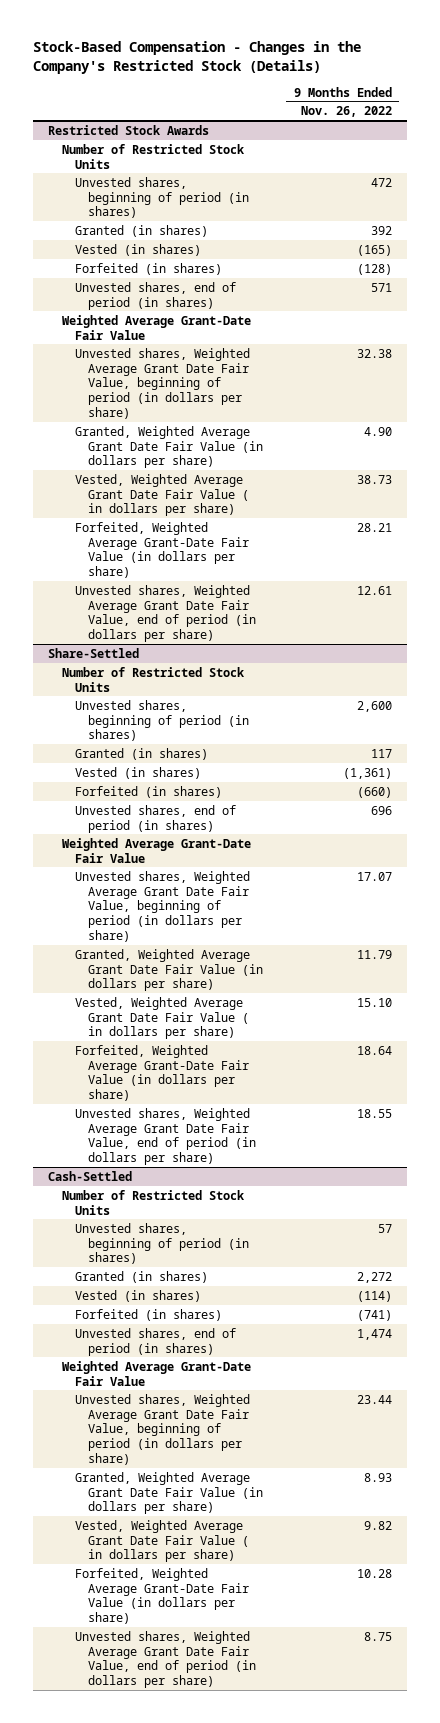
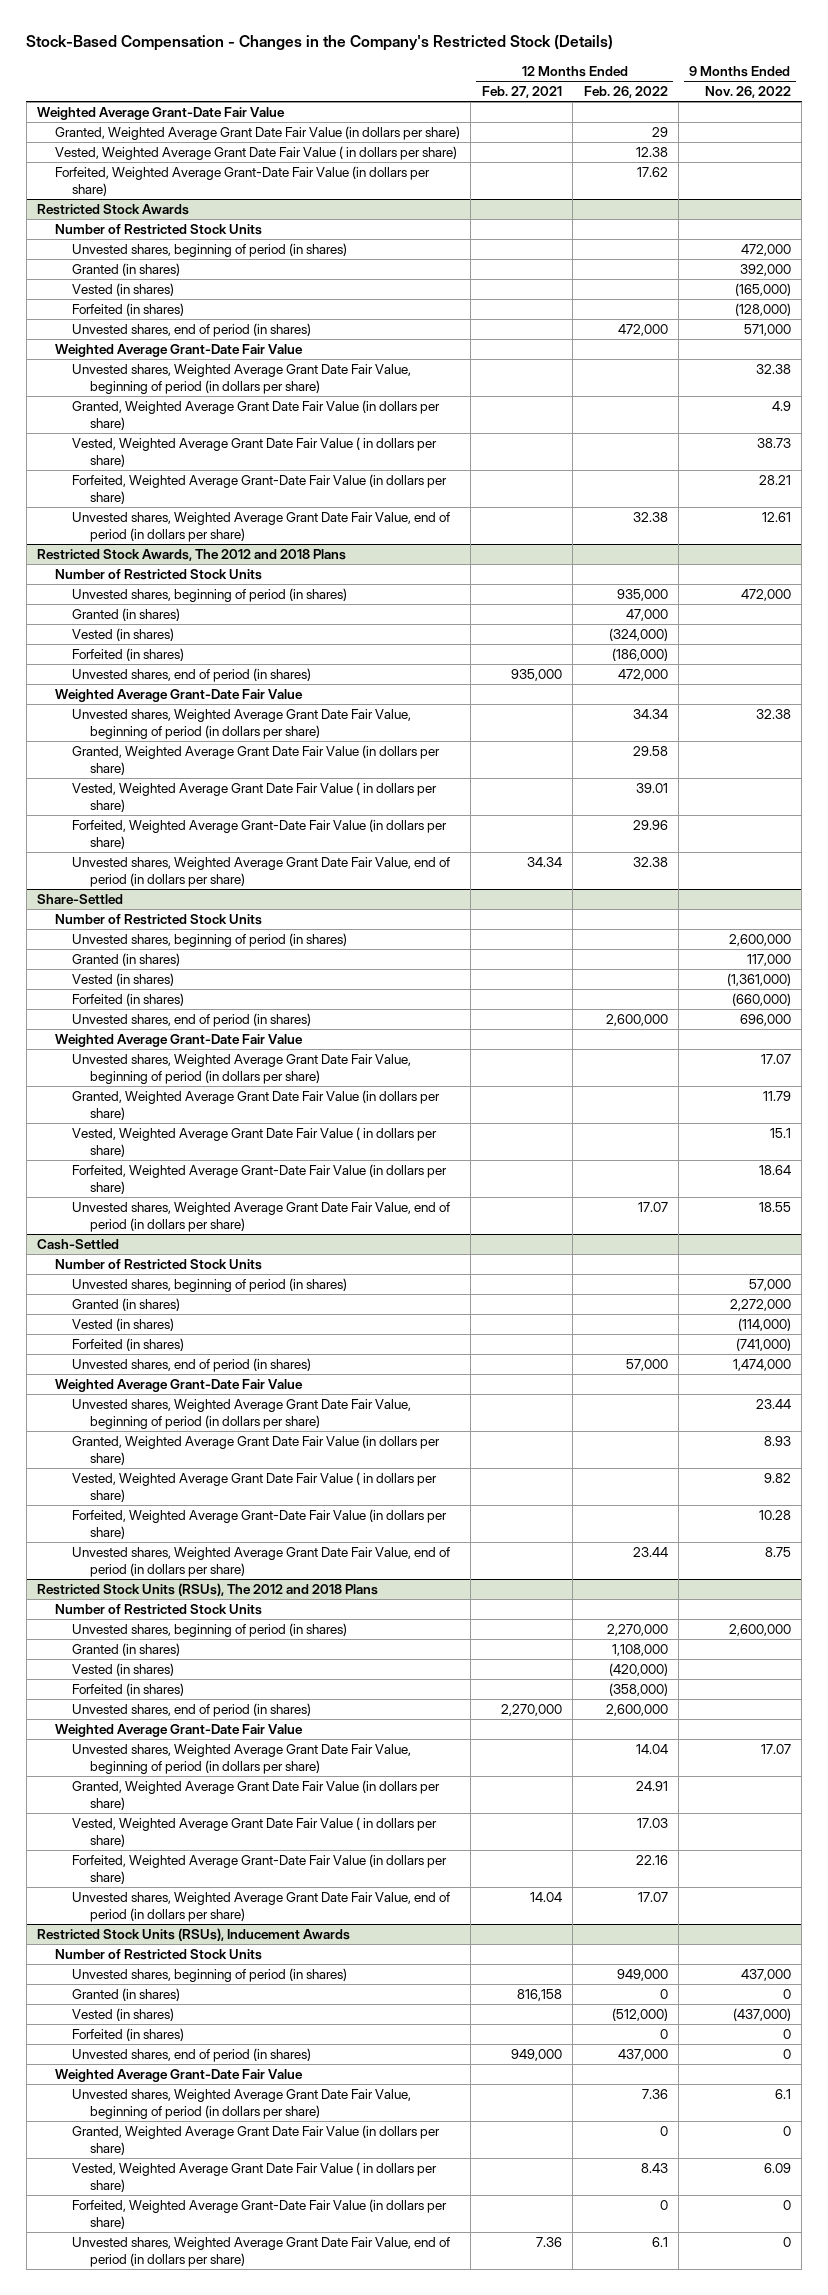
- | 9 Months Ended Nov. 26, 2022
+ | 12 Months Ended Feb. 27, 2021 | 12 Months Ended Feb. 26, 2022 | 9 Months Ended Nov. 26, 2022
+ Weighted Average Grant-Date Fair Value
+ Granted, Weighted Average Grant Date Fair Value (in dollars per share) | | 29 |
+ Vested, Weighted Average Grant Date Fair Value ( in dollars per share) | | 12.38 |
+ Forfeited, Weighted Average Grant-Date Fair Value (in dollars per share) | | 17.62 |
@ Restricted Stock Awards
- Unvested shares, beginning of period (in shares) | 472
- Granted (in shares) | 392
- Vested (in shares) | (165)
- Forfeited (in shares) | (128)
- Unvested shares, end of period (in shares) | 571
+ Unvested shares, beginning of period (in shares) | | | 472,000
+ Granted (in shares) | | | 392,000
+ Vested (in shares) | | | (165,000)
+ Forfeited (in shares) | | | (128,000)
+ Unvested shares, end of period (in shares) | | 472,000 | 571,000
- Granted, Weighted Average Grant Date Fair Value (in dollars per share) | 4.90
+ Granted, Weighted Average Grant Date Fair Value (in dollars per share) | | | 4.9
+ Restricted Stock Awards, The 2012 and 2018 Plans
+ Number of Restricted Stock Units
+ Unvested shares, beginning of period (in shares) | | 935,000 | 472,000
+ Granted (in shares) | | 47,000 |
+ Vested (in shares) | | (324,000) |
+ Forfeited (in shares) | | (186,000) |
+ Unvested shares, end of period (in shares) | 935,000 | 472,000 |
+ Weighted Average Grant-Date Fair Value
+ Unvested shares, Weighted Average Grant Date Fair Value, beginning of period (in dollars per share) | | 34.34 | 32.38
+ Granted, Weighted Average Grant Date Fair Value (in dollars per share) | | 29.58 |
+ Vested, Weighted Average Grant Date Fair Value ( in dollars per share) | | 39.01 |
+ Forfeited, Weighted Average Grant-Date Fair Value (in dollars per share) | | 29.96 |
+ Unvested shares, Weighted Average Grant Date Fair Value, end of period (in dollars per share) | 34.34 | 32.38 |
@ Share-Settled
- Unvested shares, beginning of period (in shares) | 2,600
- Granted (in shares) | 117
- Vested (in shares) | (1,361)
- Forfeited (in shares) | (660)
- Unvested shares, end of period (in shares) | 696
+ Unvested shares, beginning of period (in shares) | | | 2,600,000
+ Granted (in shares) | | | 117,000
+ Vested (in shares) | | | (1,361,000)
+ Forfeited (in shares) | | | (660,000)
+ Unvested shares, end of period (in shares) | | 2,600,000 | 696,000
- Vested, Weighted Average Grant Date Fair Value ( in dollars per share) | 15.10
+ Vested, Weighted Average Grant Date Fair Value ( in dollars per share) | | | 15.1
@ Cash-Settled
- Unvested shares, beginning of period (in shares) | 57
- Granted (in shares) | 2,272
- Vested (in shares) | (114)
- Forfeited (in shares) | (741)
- Unvested shares, end of period (in shares) | 1,474
+ Unvested shares, beginning of period (in shares) | | | 57,000
+ Granted (in shares) | | | 2,272,000
+ Vested (in shares) | | | (114,000)
+ Forfeited (in shares) | | | (741,000)
+ Unvested shares, end of period (in shares) | | 57,000 | 1,474,000
+ Restricted Stock Units (RSUs), The 2012 and 2018 Plans
+ Number of Restricted Stock Units
+ Unvested shares, beginning of period (in shares) | | 2,270,000 | 2,600,000
+ Granted (in shares) | | 1,108,000 |
+ Vested (in shares) | | (420,000) |
+ Forfeited (in shares) | | (358,000) |
+ Unvested shares, end of period (in shares) | 2,270,000 | 2,600,000 |
+ Weighted Average Grant-Date Fair Value
+ Unvested shares, Weighted Average Grant Date Fair Value, beginning of period (in dollars per share) | | 14.04 | 17.07
+ Granted, Weighted Average Grant Date Fair Value (in dollars per share) | | 24.91 |
+ Vested, Weighted Average Grant Date Fair Value ( in dollars per share) | | 17.03 |
+ Forfeited, Weighted Average Grant-Date Fair Value (in dollars per share) | | 22.16 |
+ Unvested shares, Weighted Average Grant Date Fair Value, end of period (in dollars per share) | 14.04 | 17.07 |
+ Restricted Stock Units (RSUs), Inducement Awards
+ Number of Restricted Stock Units
+ Unvested shares, beginning of period (in shares) | | 949,000 | 437,000
+ Granted (in shares) | 816,158 | 0 | 0
+ Vested (in shares) | | (512,000) | (437,000)
+ Forfeited (in shares) | | 0 | 0
+ Unvested shares, end of period (in shares) | 949,000 | 437,000 | 0
+ Weighted Average Grant-Date Fair Value
+ Unvested shares, Weighted Average Grant Date Fair Value, beginning of period (in dollars per share) | | 7.36 | 6.1
+ Granted, Weighted Average Grant Date Fair Value (in dollars per share) | | 0 | 0
+ Vested, Weighted Average Grant Date Fair Value ( in dollars per share) | | 8.43 | 6.09
+ Forfeited, Weighted Average Grant-Date Fair Value (in dollars per share) | | 0 | 0
+ Unvested shares, Weighted Average Grant Date Fair Value, end of period (in dollars per share) | 7.36 | 6.1 | 0

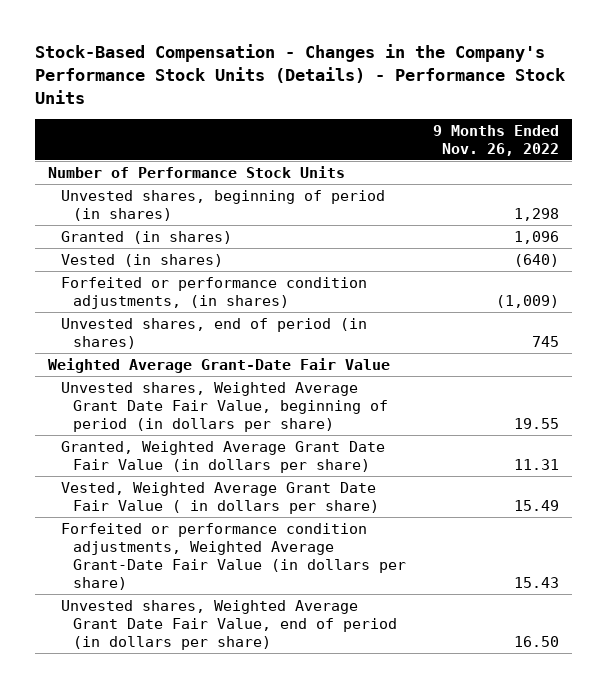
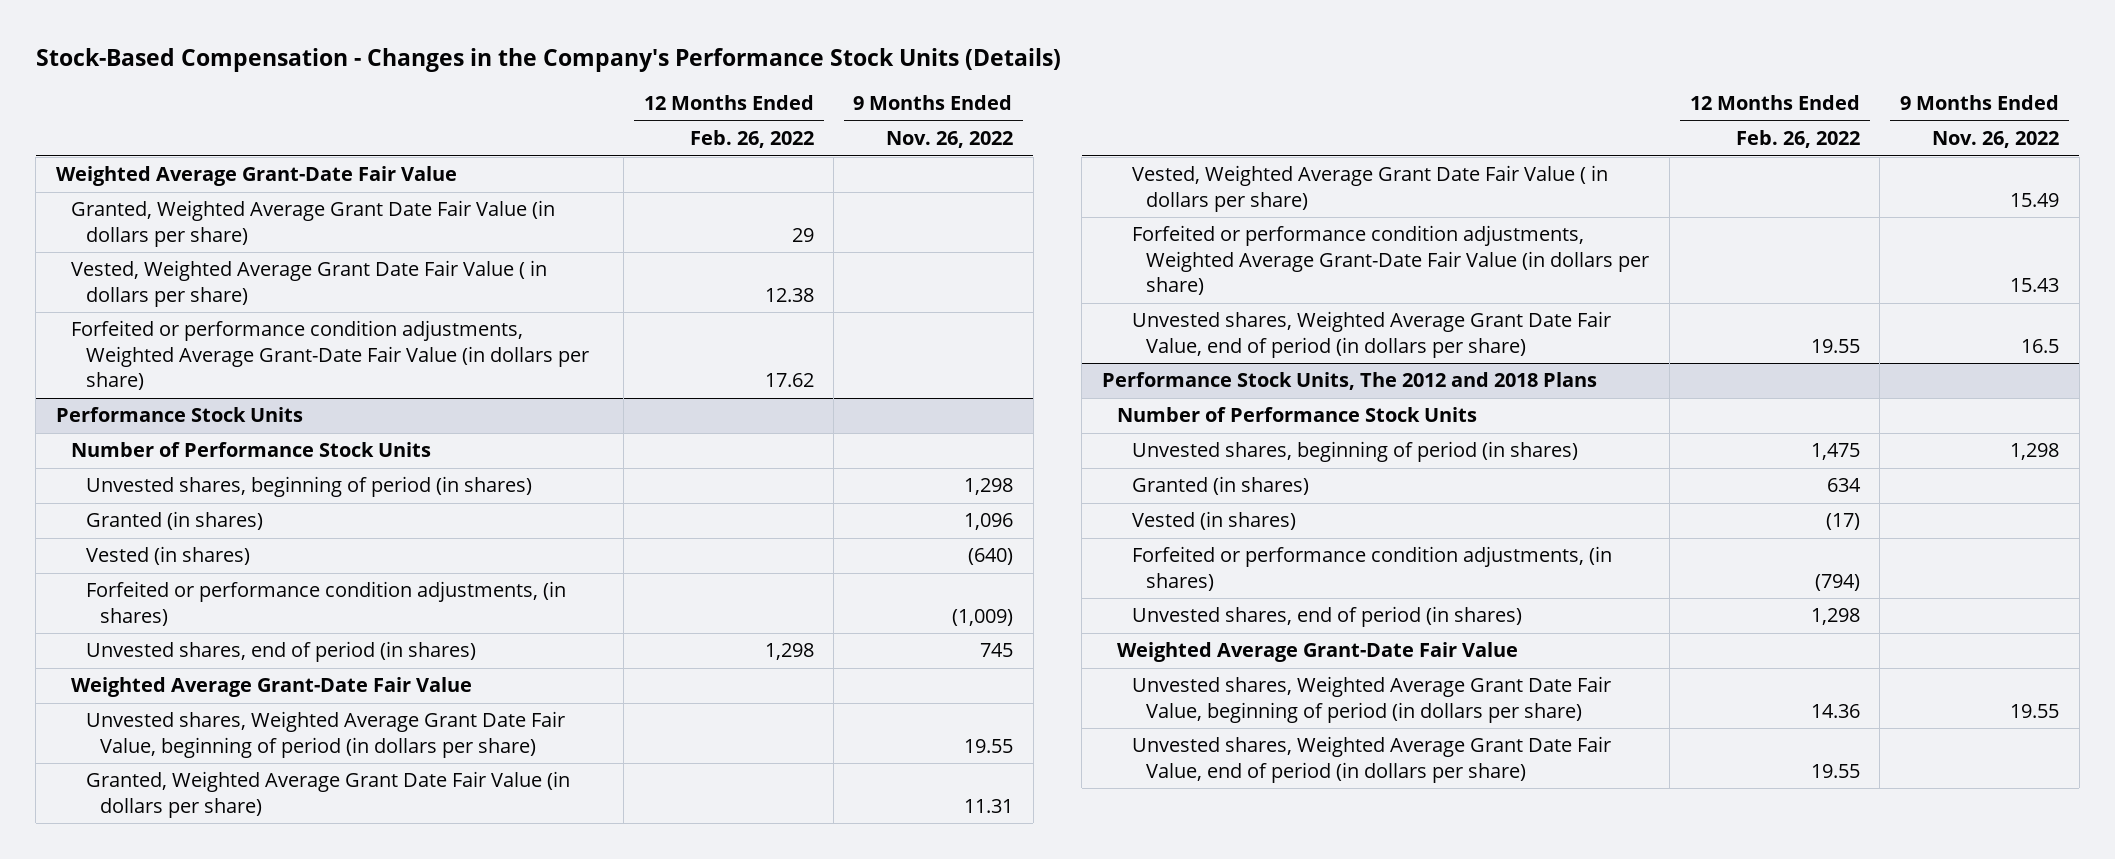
- Stock-Based Compensation - Changes in the Company's Performance Stock Units (Details) - Performance Stock Units
+ Stock-Based Compensation - Changes in the Company's Performance Stock Units (Details)
- | 9 Months Ended Nov. 26, 2022
+ | 12 Months Ended Feb. 26, 2022 | 9 Months Ended Nov. 26, 2022
+ Weighted Average Grant-Date Fair Value
+ Granted, Weighted Average Grant Date Fair Value (in dollars per share) | 29 |
+ Vested, Weighted Average Grant Date Fair Value ( in dollars per share) | 12.38 |
+ Forfeited or performance condition adjustments, Weighted Average Grant-Date Fair Value (in dollars per share) | 17.62 |
+ Performance Stock Units
- Unvested shares, Weighted Average Grant Date Fair Value, end of period (in dollars per share) | 16.50
+ Unvested shares, Weighted Average Grant Date Fair Value, end of period (in dollars per share) | 19.55 | 16.5
+ Performance Stock Units, The 2012 and 2018 Plans
+ Number of Performance Stock Units
+ Unvested shares, beginning of period (in shares) | 1,475 | 1,298
+ Granted (in shares) | 634 |
+ Vested (in shares) | (17) |
+ Forfeited or performance condition adjustments, (in shares) | (794) |
+ Unvested shares, end of period (in shares) | 1,298 |
+ Weighted Average Grant-Date Fair Value
+ Unvested shares, Weighted Average Grant Date Fair Value, beginning of period (in dollars per share) | 14.36 | 19.55
+ Unvested shares, Weighted Average Grant Date Fair Value, end of period (in dollars per share) | 19.55 |

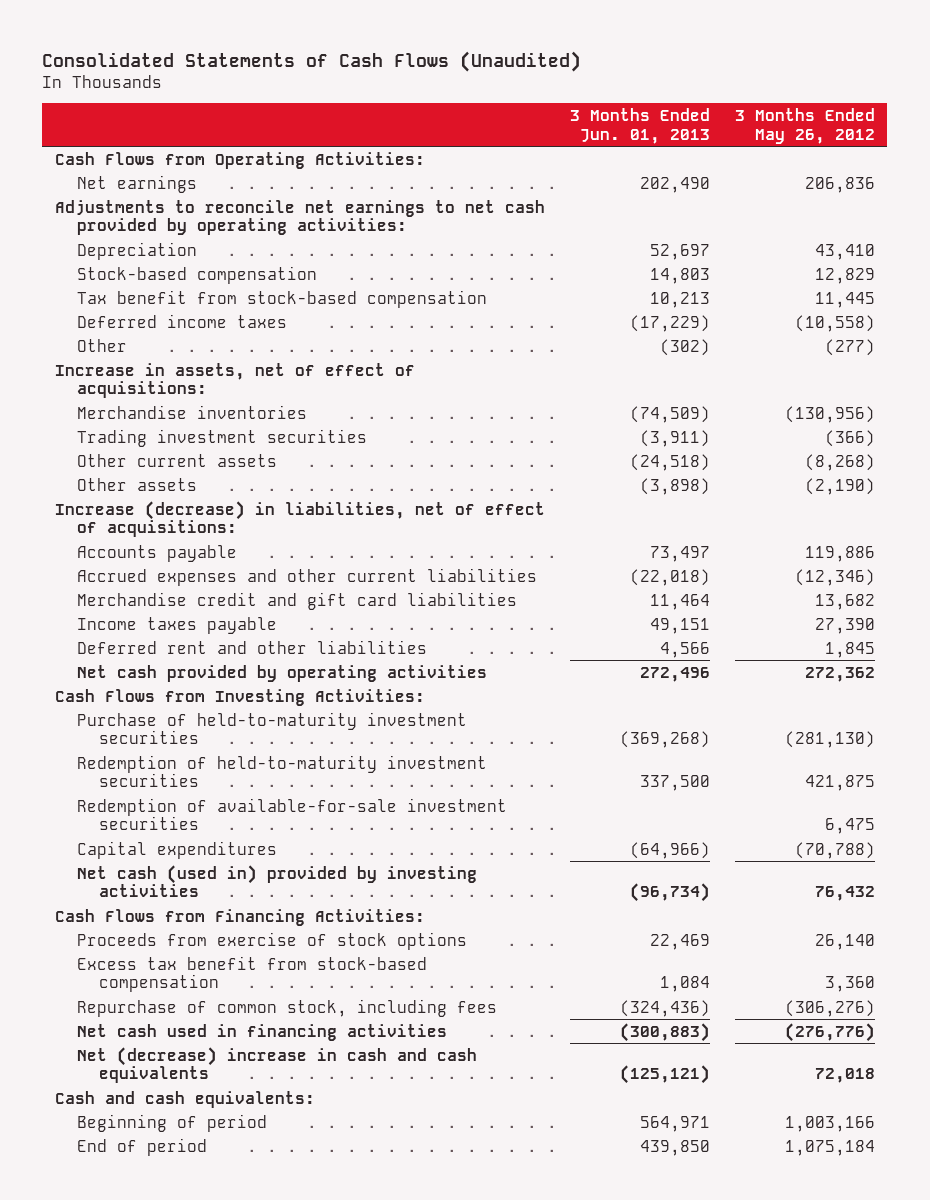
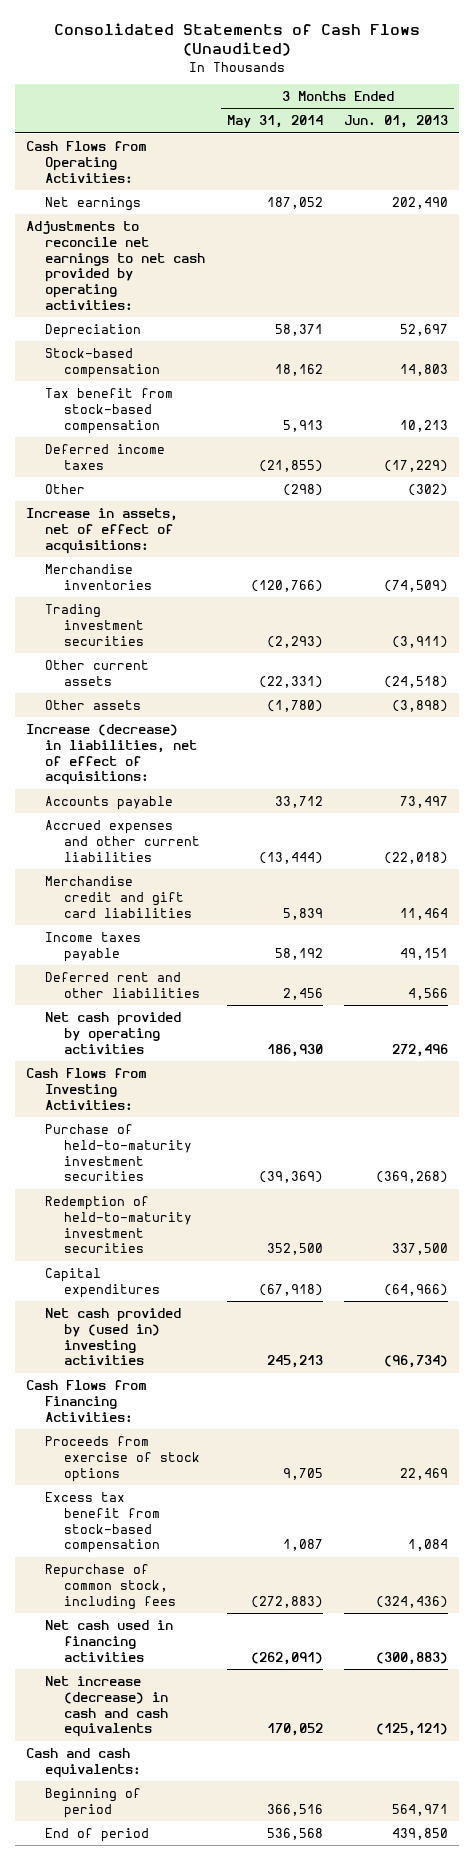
- | 3 Months Ended Jun. 01, 2013 | 3 Months Ended May 26, 2012
+ | 3 Months Ended May 31, 2014 | 3 Months Ended Jun. 01, 2013
- Redemption of available-for-sale investment securities | | 6,475
- Net cash (used in) provided by investing activities | (96,734) | 76,432
+ Net cash provided by (used in) investing activities | 245,213 | (96,734)
- Net (decrease) increase in cash and cash equivalents | (125,121) | 72,018
+ Net increase (decrease) in cash and cash equivalents | 170,052 | (125,121)

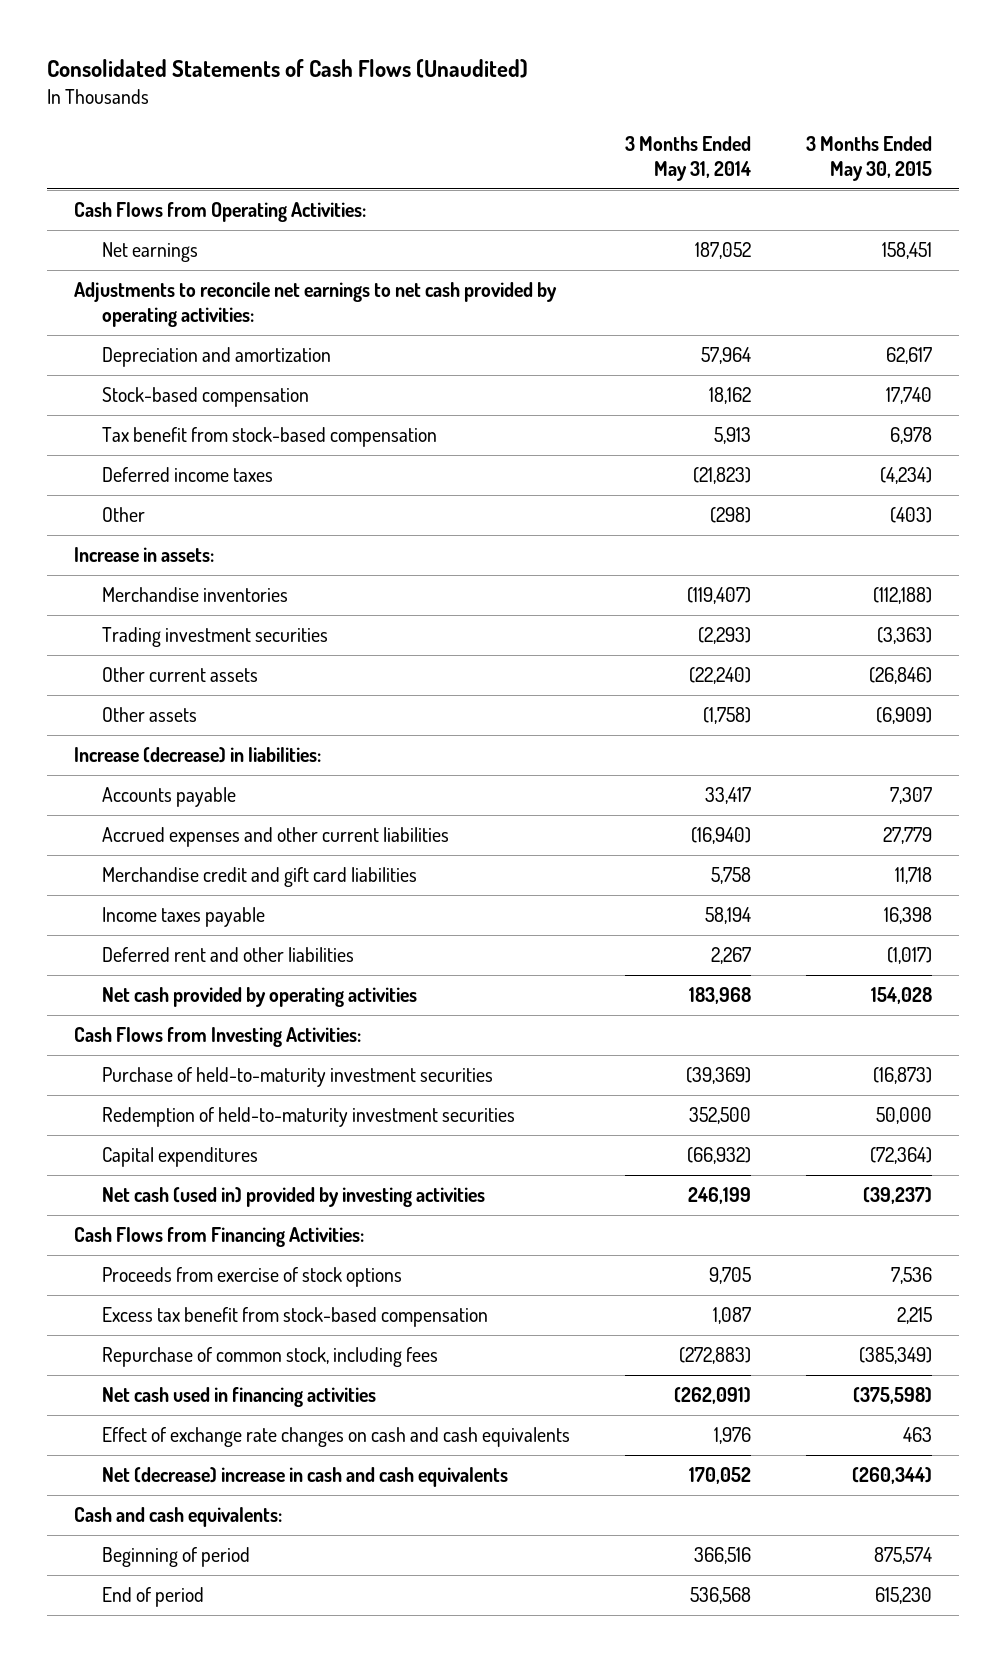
- | 3 Months Ended May 31, 2014 | 3 Months Ended Jun. 01, 2013
+ | 3 Months Ended May 31, 2014 | 3 Months Ended May 30, 2015
- Depreciation | 58,371 | 52,697
+ Depreciation and amortization | 57,964 | 62,617
- Deferred income taxes | (21,855) | (17,229)
+ Deferred income taxes | (21,823) | (4,234)
- Increase in assets, net of effect of acquisitions:
- Merchandise inventories | (120,766) | (74,509)
+ Increase in assets:
+ Merchandise inventories | (119,407) | (112,188)
- Other current assets | (22,331) | (24,518)
- Other assets | (1,780) | (3,898)
- Increase (decrease) in liabilities, net of effect of acquisitions:
- Accounts payable | 33,712 | 73,497
- Accrued expenses and other current liabilities | (13,444) | (22,018)
- Merchandise credit and gift card liabilities | 5,839 | 11,464
- Income taxes payable | 58,192 | 49,151
- Deferred rent and other liabilities | 2,456 | 4,566
- Net cash provided by operating activities | 186,930 | 272,496
+ Other current assets | (22,240) | (26,846)
+ Other assets | (1,758) | (6,909)
+ Increase (decrease) in liabilities:
+ Accounts payable | 33,417 | 7,307
+ Accrued expenses and other current liabilities | (16,940) | 27,779
+ Merchandise credit and gift card liabilities | 5,758 | 11,718
+ Income taxes payable | 58,194 | 16,398
+ Deferred rent and other liabilities | 2,267 | (1,017)
+ Net cash provided by operating activities | 183,968 | 154,028
- Capital expenditures | (67,918) | (64,966)
- Net cash provided by (used in) investing activities | 245,213 | (96,734)
+ Capital expenditures | (66,932) | (72,364)
+ Net cash (used in) provided by investing activities | 246,199 | (39,237)
- Net increase (decrease) in cash and cash equivalents | 170,052 | (125,121)
+ Effect of exchange rate changes on cash and cash equivalents | 1,976 | 463
+ Net (decrease) increase in cash and cash equivalents | 170,052 | (260,344)

